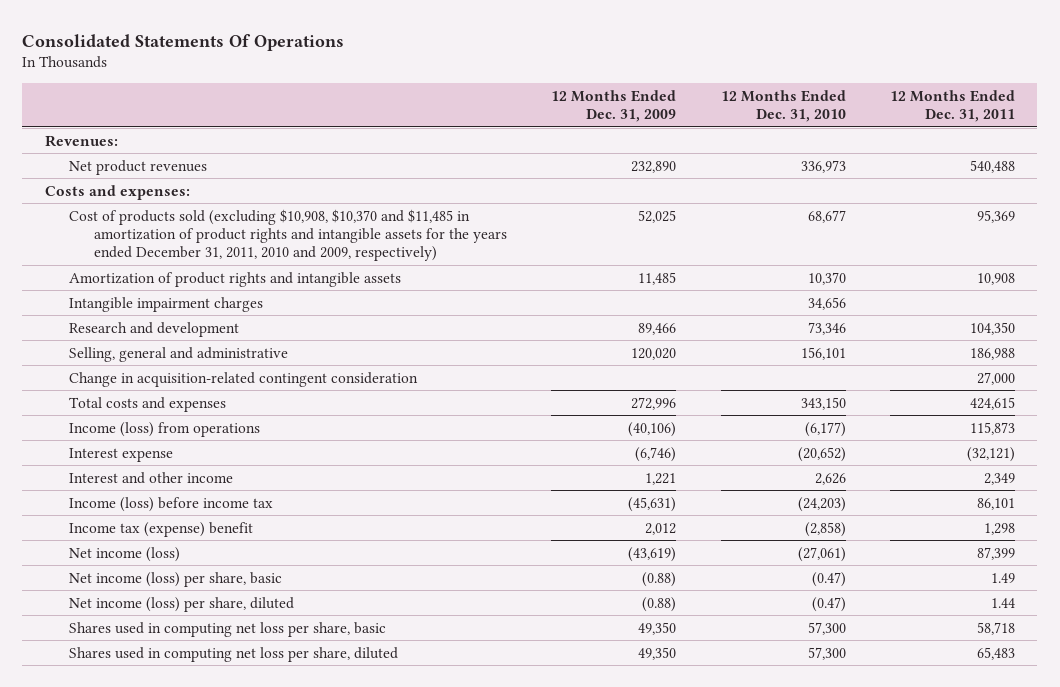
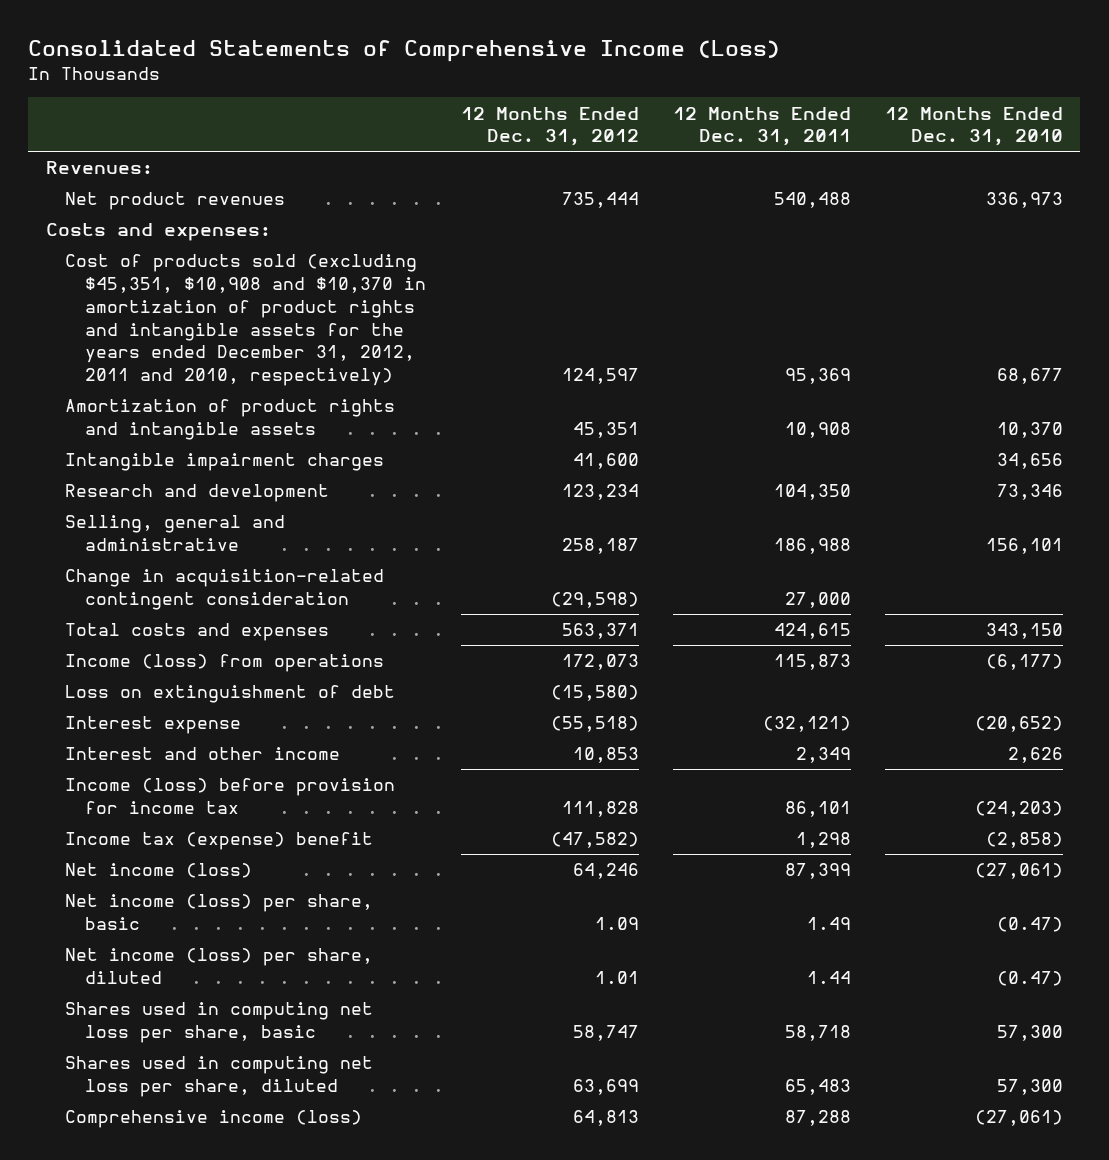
- Consolidated Statements Of Operations
+ Consolidated Statements of Comprehensive Income (Loss)
- | 12 Months Ended Dec. 31, 2009 | 12 Months Ended Dec. 31, 2010 | 12 Months Ended Dec. 31, 2011
+ | 12 Months Ended Dec. 31, 2012 | 12 Months Ended Dec. 31, 2011 | 12 Months Ended Dec. 31, 2010
- Cost of products sold (excluding $10,908, $10,370 and $11,485 in amortization of product rights and intangible assets for the years ended December 31, 2011, 2010 and 2009, respectively) | 52,025 | 68,677 | 95,369
+ Cost of products sold (excluding $45,351, $10,908 and $10,370 in amortization of product rights and intangible assets for the years ended December 31, 2012, 2011 and 2010, respectively) | 124,597 | 95,369 | 68,677
+ Loss on extinguishment of debt | (15,580) | |
- Income (loss) before income tax | (45,631) | (24,203) | 86,101
+ Income (loss) before provision for income tax | 111,828 | 86,101 | (24,203)
+ Comprehensive income (loss) | 64,813 | 87,288 | (27,061)

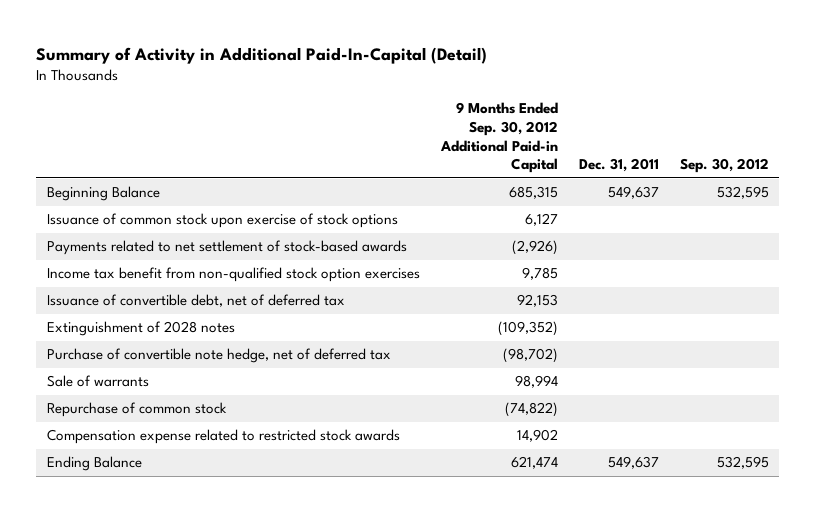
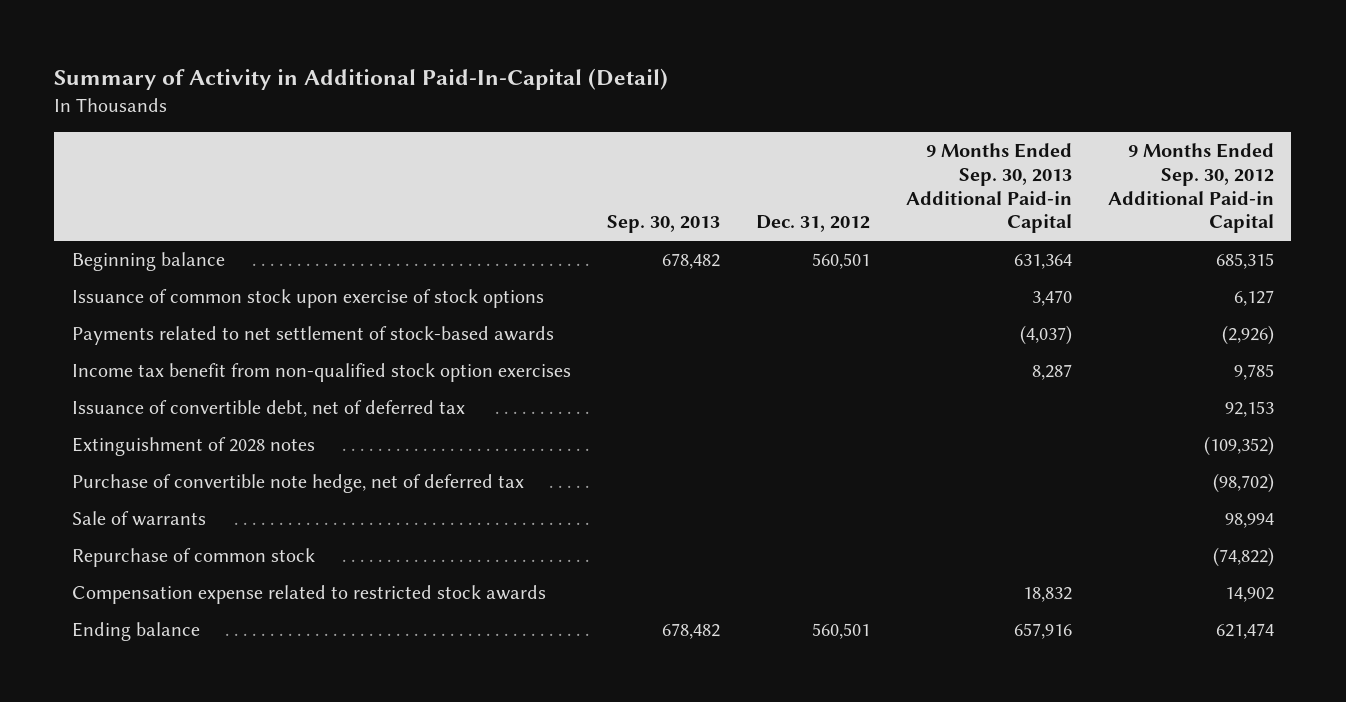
- | 9 Months Ended Sep. 30, 2012 Additional Paid-in Capital | Dec. 31, 2011 | Sep. 30, 2012
+ | Sep. 30, 2013 | Dec. 31, 2012 | 9 Months Ended Sep. 30, 2013 Additional Paid-in Capital | 9 Months Ended Sep. 30, 2012 Additional Paid-in Capital
- Beginning Balance | 685,315 | 549,637 | 532,595
+ Beginning balance | 678,482 | 560,501 | 631,364 | 685,315
- Ending Balance | 621,474 | 549,637 | 532,595
+ Ending balance | 678,482 | 560,501 | 657,916 | 621,474

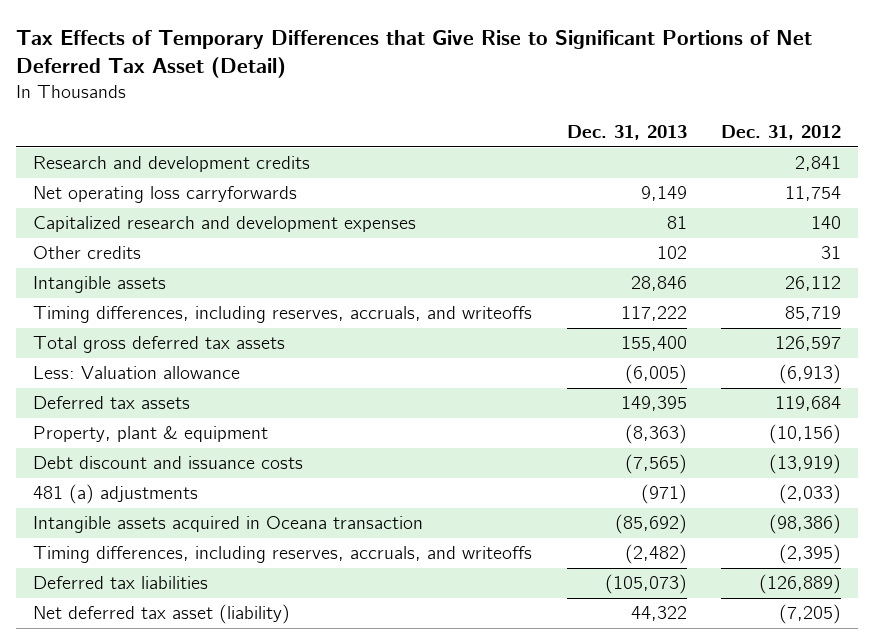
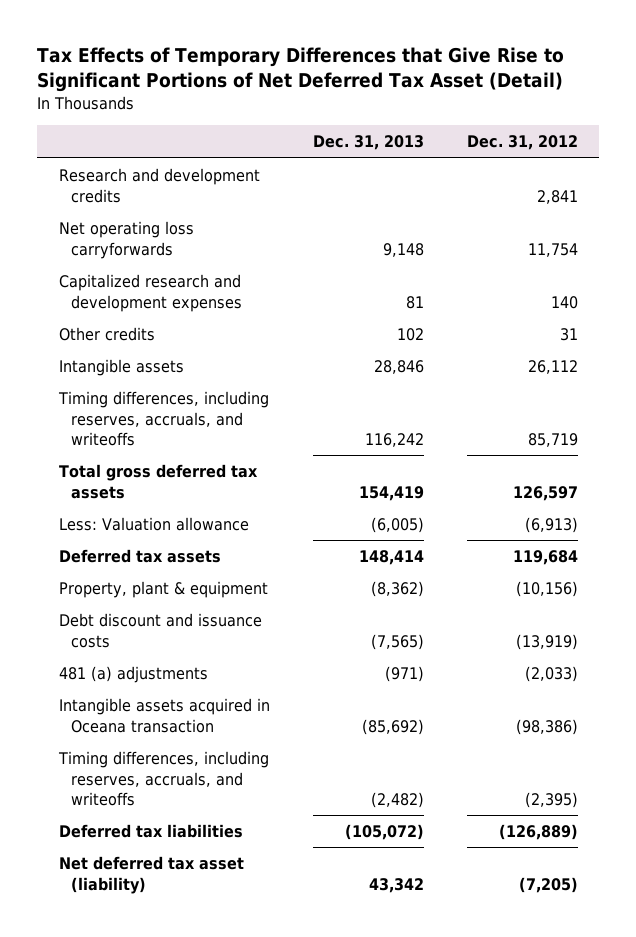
- Net operating loss carryforwards | 9,149 | 11,754
+ Net operating loss carryforwards | 9,148 | 11,754
- Timing differences, including reserves, accruals, and writeoffs | 117,222 | 85,719
- Total gross deferred tax assets | 155,400 | 126,597
+ Timing differences, including reserves, accruals, and writeoffs | 116,242 | 85,719
+ Total gross deferred tax assets | 154,419 | 126,597
- Deferred tax assets | 149,395 | 119,684
- Property, plant & equipment | (8,363) | (10,156)
+ Deferred tax assets | 148,414 | 119,684
+ Property, plant & equipment | (8,362) | (10,156)
- Deferred tax liabilities | (105,073) | (126,889)
- Net deferred tax asset (liability) | 44,322 | (7,205)
+ Deferred tax liabilities | (105,072) | (126,889)
+ Net deferred tax asset (liability) | 43,342 | (7,205)

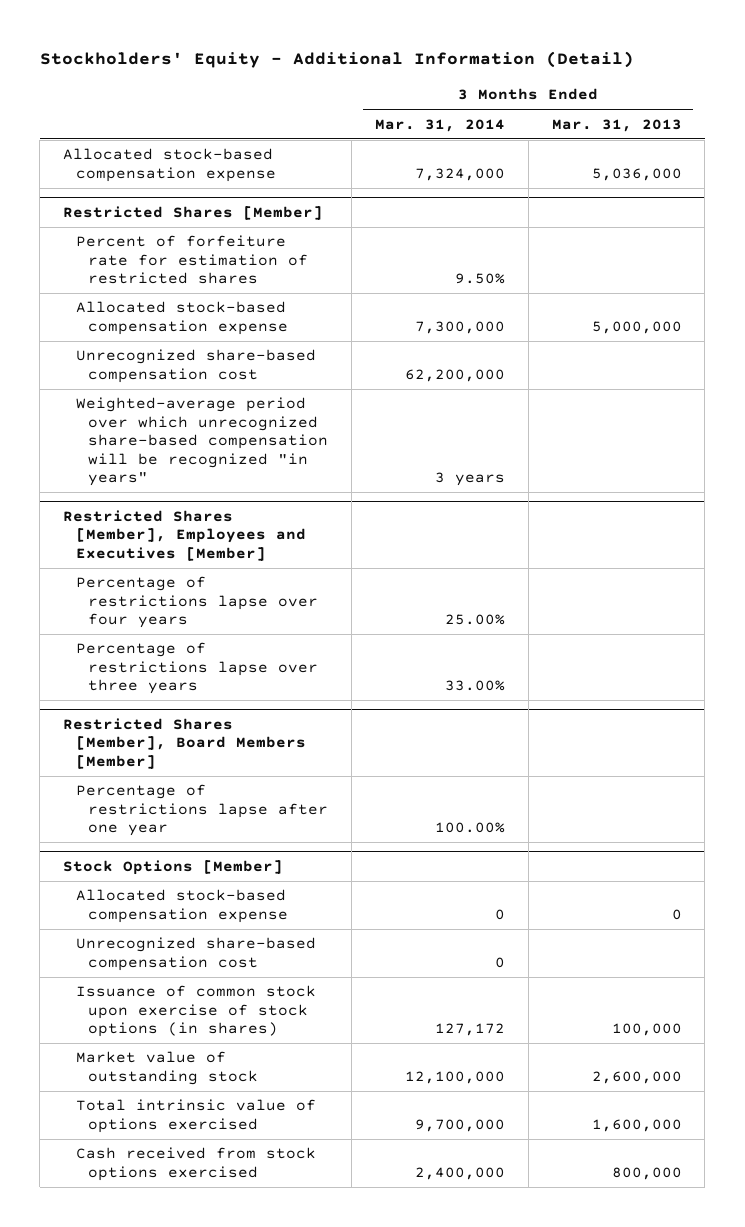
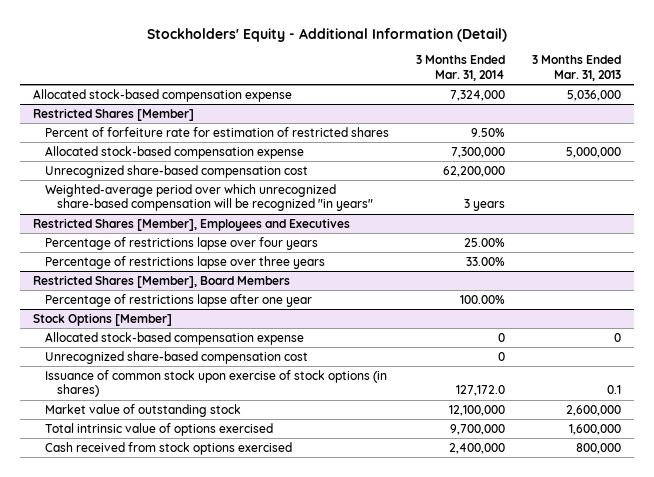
- Restricted Shares [Member], Employees and Executives [Member]
+ Restricted Shares [Member], Employees and Executives
- Restricted Shares [Member], Board Members [Member]
+ Restricted Shares [Member], Board Members
@ Stock Options [Member]
- Issuance of common stock upon exercise of stock options (in shares) | 127,172 | 100,000
+ Issuance of common stock upon exercise of stock options (in shares) | 127,172.0 | 0.1

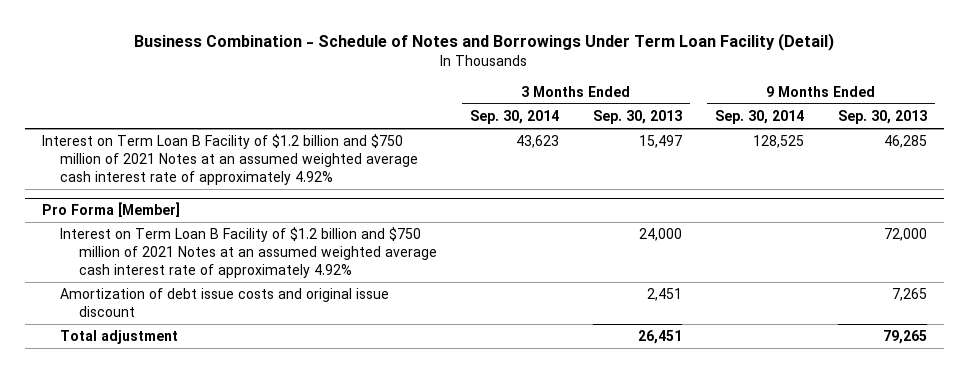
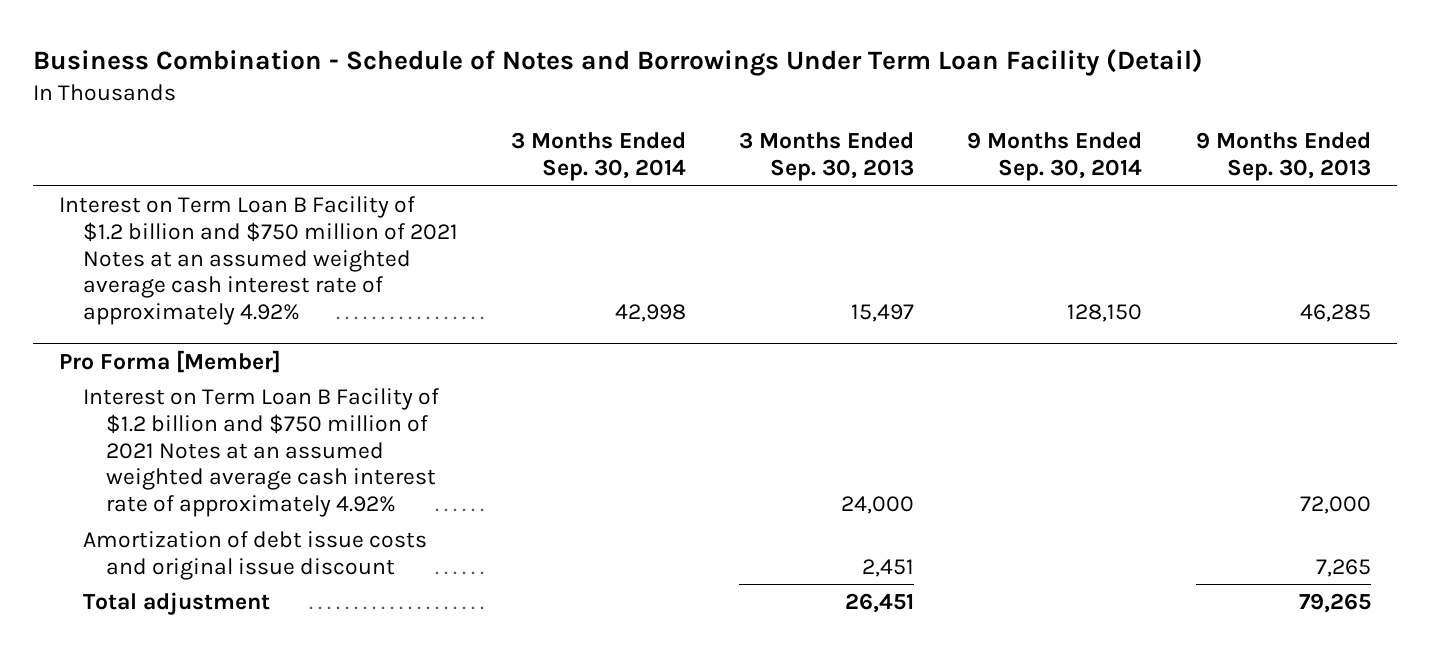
- Interest on Term Loan B Facility of $1.2 billion and $750 million of 2021 Notes at an assumed weighted average cash interest rate of approximately 4.92% | 43,623 | 15,497 | 128,525 | 46,285
+ Interest on Term Loan B Facility of $1.2 billion and $750 million of 2021 Notes at an assumed weighted average cash interest rate of approximately 4.92% | 42,998 | 15,497 | 128,150 | 46,285

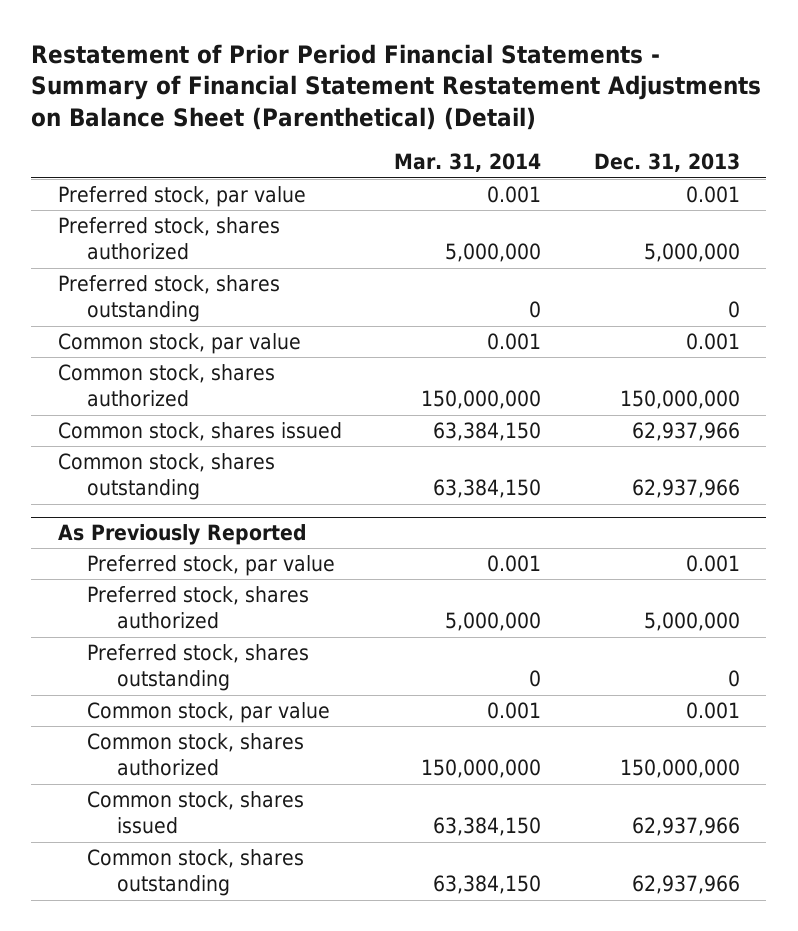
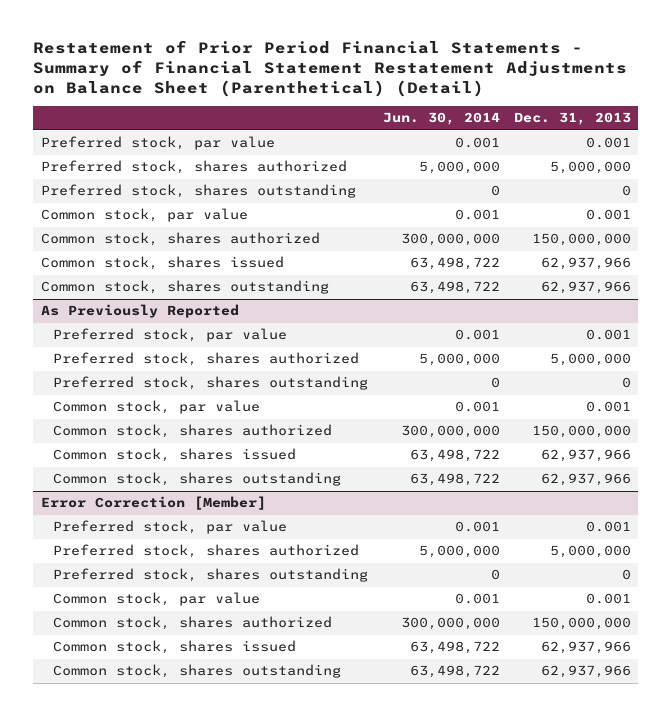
- | Mar. 31, 2014 | Dec. 31, 2013
+ | Jun. 30, 2014 | Dec. 31, 2013
+ Error Correction [Member]
+ Preferred stock, par value | 0.001 | 0.001
+ Preferred stock, shares authorized | 5,000,000 | 5,000,000
+ Preferred stock, shares outstanding | 0 | 0
+ Common stock, par value | 0.001 | 0.001
+ Common stock, shares authorized | 300,000,000 | 150,000,000
+ Common stock, shares issued | 63,498,722 | 62,937,966
+ Common stock, shares outstanding | 63,498,722 | 62,937,966

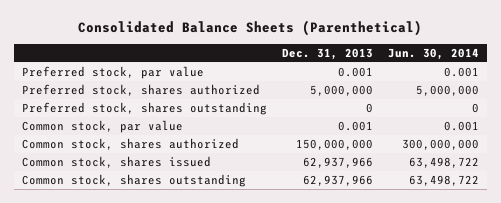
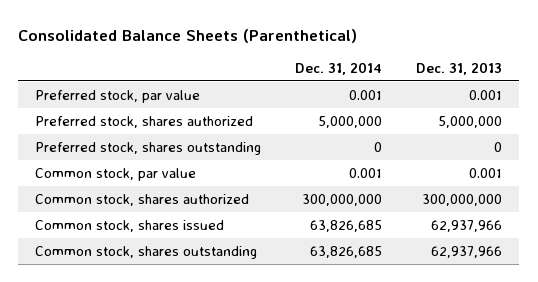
- | Dec. 31, 2013 | Jun. 30, 2014
+ | Dec. 31, 2014 | Dec. 31, 2013
- Common stock, shares authorized | 150,000,000 | 300,000,000
+ Common stock, shares authorized | 300,000,000 | 300,000,000

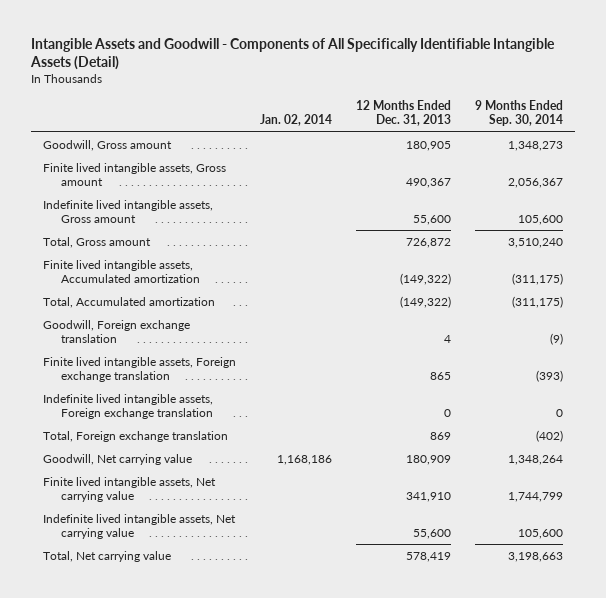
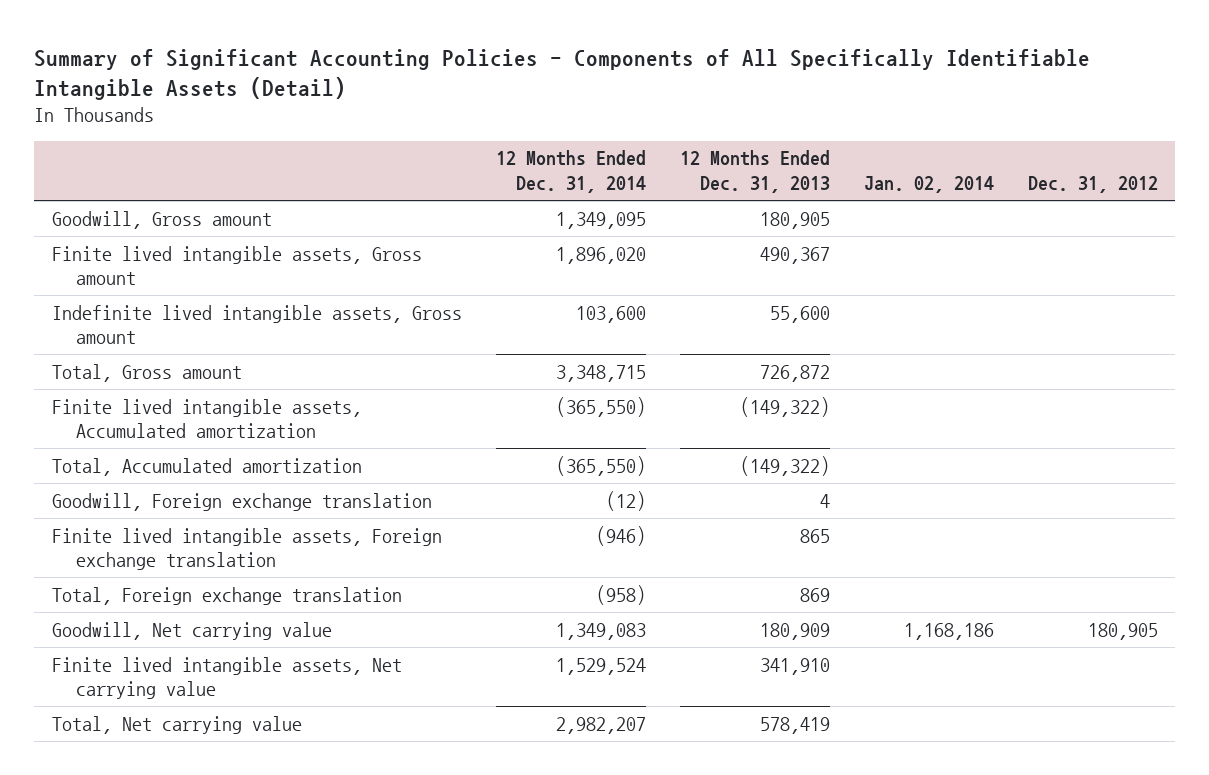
- Intangible Assets and Goodwill - Components of All Specifically Identifiable Intangible Assets (Detail)
+ Summary of Significant Accounting Policies - Components of All Specifically Identifiable Intangible Assets (Detail)
- | Jan. 02, 2014 | 12 Months Ended Dec. 31, 2013 | 9 Months Ended Sep. 30, 2014
+ | 12 Months Ended Dec. 31, 2014 | 12 Months Ended Dec. 31, 2013 | Jan. 02, 2014 | Dec. 31, 2012
- Indefinite lived intangible assets, Foreign exchange translation | | 0 | 0
- Indefinite lived intangible assets, Net carrying value | | 55,600 | 105,600

